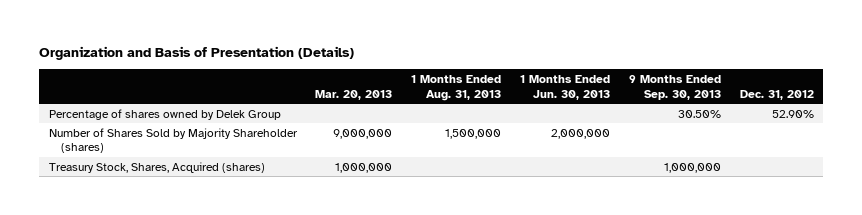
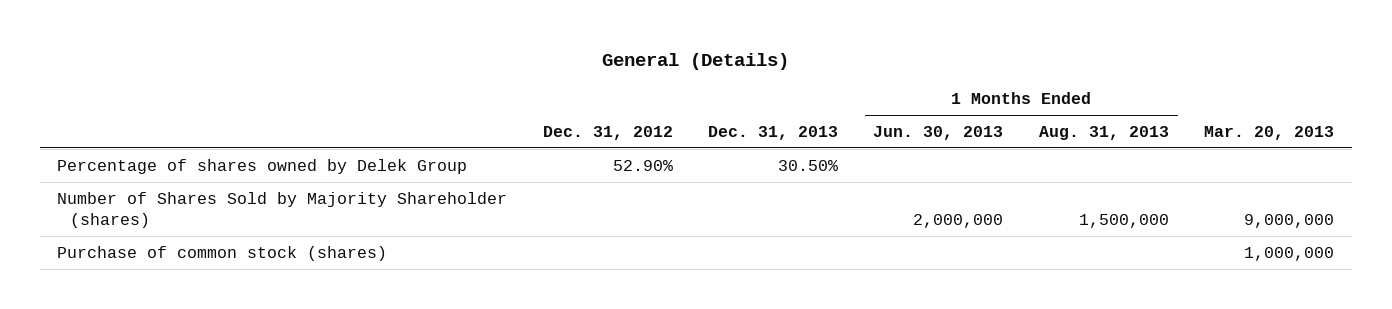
- Organization and Basis of Presentation (Details)
+ General (Details)
- | Mar. 20, 2013 | 1 Months Ended Aug. 31, 2013 | 1 Months Ended Jun. 30, 2013 | 9 Months Ended Sep. 30, 2013 | Dec. 31, 2012
+ | Dec. 31, 2012 | Dec. 31, 2013 | 1 Months Ended Jun. 30, 2013 | 1 Months Ended Aug. 31, 2013 | Mar. 20, 2013
- Treasury Stock, Shares, Acquired (shares) | 1,000,000 | | | 1,000,000 |
+ Purchase of common stock (shares) | | | | | 1,000,000

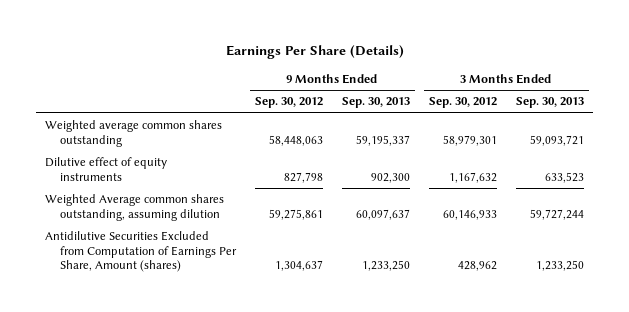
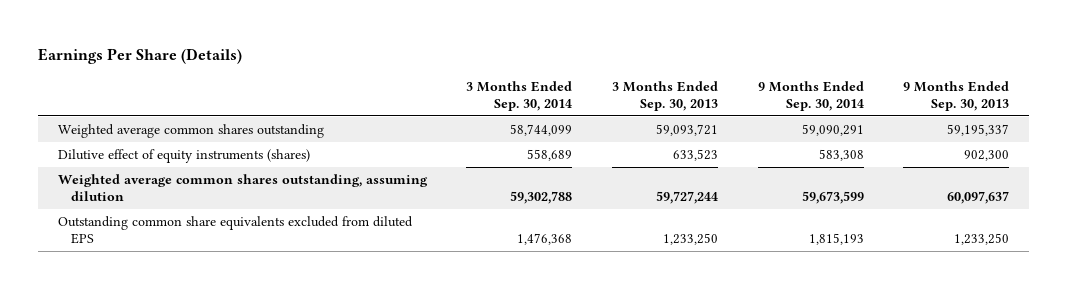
- | 9 Months Ended Sep. 30, 2012 | 9 Months Ended Sep. 30, 2013 | 3 Months Ended Sep. 30, 2012 | 3 Months Ended Sep. 30, 2013
+ | 3 Months Ended Sep. 30, 2014 | 3 Months Ended Sep. 30, 2013 | 9 Months Ended Sep. 30, 2014 | 9 Months Ended Sep. 30, 2013
- Dilutive effect of equity instruments | 827,798 | 902,300 | 1,167,632 | 633,523
- Weighted Average common shares outstanding, assuming dilution | 59,275,861 | 60,097,637 | 60,146,933 | 59,727,244
- Antidilutive Securities Excluded from Computation of Earnings Per Share, Amount (shares) | 1,304,637 | 1,233,250 | 428,962 | 1,233,250
+ Dilutive effect of equity instruments (shares) | 558,689 | 633,523 | 583,308 | 902,300
+ Weighted average common shares outstanding, assuming dilution | 59,302,788 | 59,727,244 | 59,673,599 | 60,097,637
+ Outstanding common share equivalents excluded from diluted EPS | 1,476,368 | 1,233,250 | 1,815,193 | 1,233,250

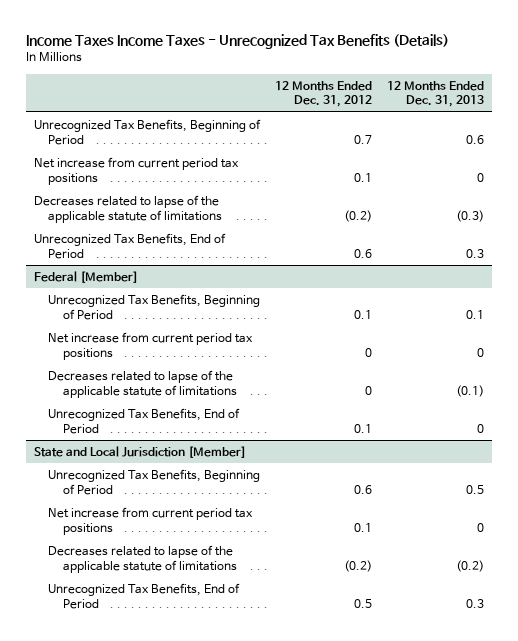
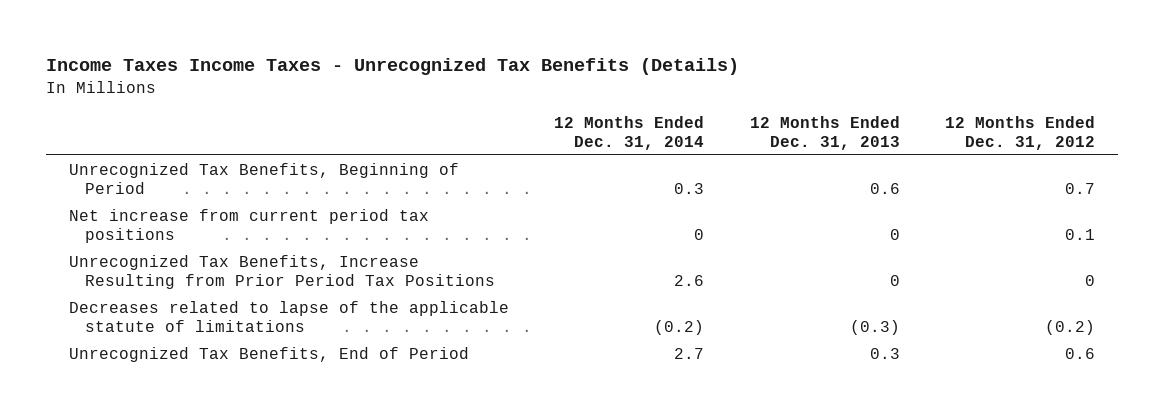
- | 12 Months Ended Dec. 31, 2012 | 12 Months Ended Dec. 31, 2013
+ | 12 Months Ended Dec. 31, 2014 | 12 Months Ended Dec. 31, 2013 | 12 Months Ended Dec. 31, 2012
+ Unrecognized Tax Benefits, Increase Resulting from Prior Period Tax Positions | 2.6 | 0 | 0
- Federal [Member]
- Unrecognized Tax Benefits, Beginning of Period | 0.1 | 0.1
- Net increase from current period tax positions | 0 | 0
- Decreases related to lapse of the applicable statute of limitations | 0 | (0.1)
- Unrecognized Tax Benefits, End of Period | 0.1 | 0
- State and Local Jurisdiction [Member]
- Unrecognized Tax Benefits, Beginning of Period | 0.6 | 0.5
- Net increase from current period tax positions | 0.1 | 0
- Decreases related to lapse of the applicable statute of limitations | (0.2) | (0.2)
- Unrecognized Tax Benefits, End of Period | 0.5 | 0.3

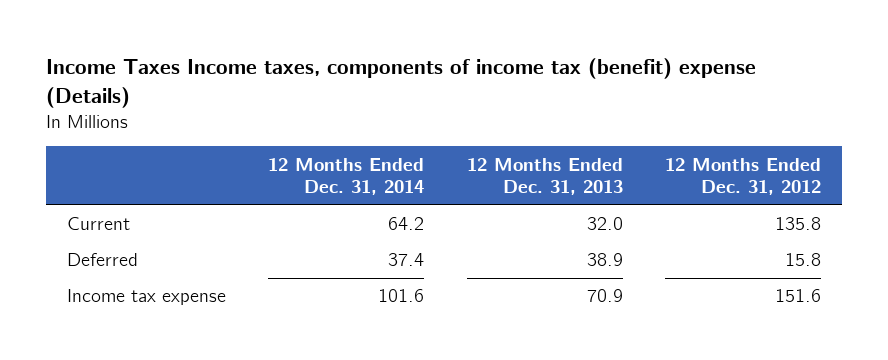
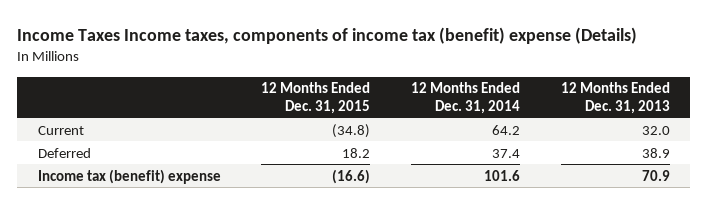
- | 12 Months Ended Dec. 31, 2014 | 12 Months Ended Dec. 31, 2013 | 12 Months Ended Dec. 31, 2012
+ | 12 Months Ended Dec. 31, 2015 | 12 Months Ended Dec. 31, 2014 | 12 Months Ended Dec. 31, 2013
- Income tax expense | 101.6 | 70.9 | 151.6
+ Income tax (benefit) expense | (16.6) | 101.6 | 70.9

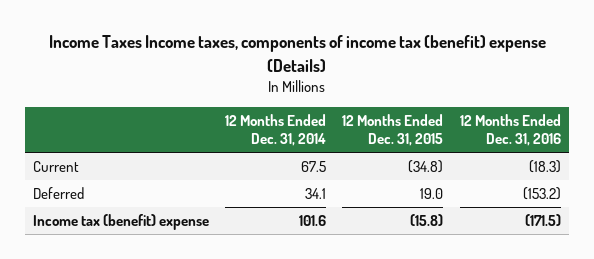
- | 12 Months Ended Dec. 31, 2015 | 12 Months Ended Dec. 31, 2014 | 12 Months Ended Dec. 31, 2013
+ | 12 Months Ended Dec. 31, 2014 | 12 Months Ended Dec. 31, 2015 | 12 Months Ended Dec. 31, 2016
- Current | (34.8) | 64.2 | 32.0
- Deferred | 18.2 | 37.4 | 38.9
- Income tax (benefit) expense | (16.6) | 101.6 | 70.9
+ Current | 67.5 | (34.8) | (18.3)
+ Deferred | 34.1 | 19.0 | (153.2)
+ Income tax (benefit) expense | 101.6 | (15.8) | (171.5)

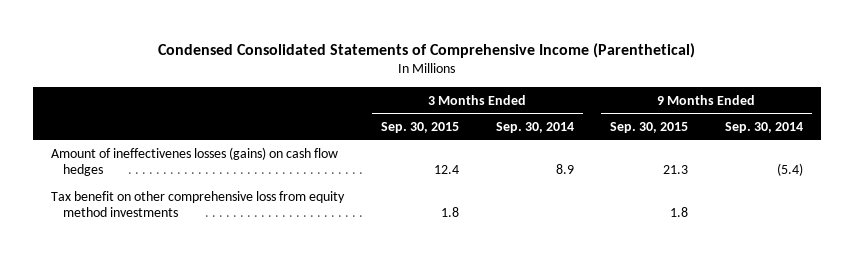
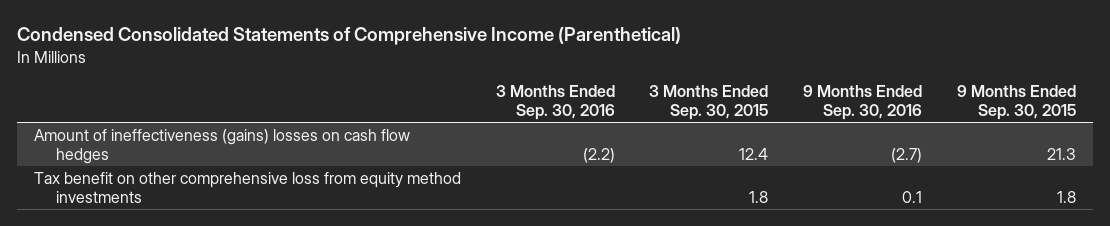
- | 3 Months Ended Sep. 30, 2015 | 3 Months Ended Sep. 30, 2014 | 9 Months Ended Sep. 30, 2015 | 9 Months Ended Sep. 30, 2014
+ | 3 Months Ended Sep. 30, 2016 | 3 Months Ended Sep. 30, 2015 | 9 Months Ended Sep. 30, 2016 | 9 Months Ended Sep. 30, 2015
- Amount of ineffectivenes losses (gains) on cash flow hedges | 12.4 | 8.9 | 21.3 | (5.4)
+ Amount of ineffectiveness (gains) losses on cash flow hedges | (2.2) | 12.4 | (2.7) | 21.3

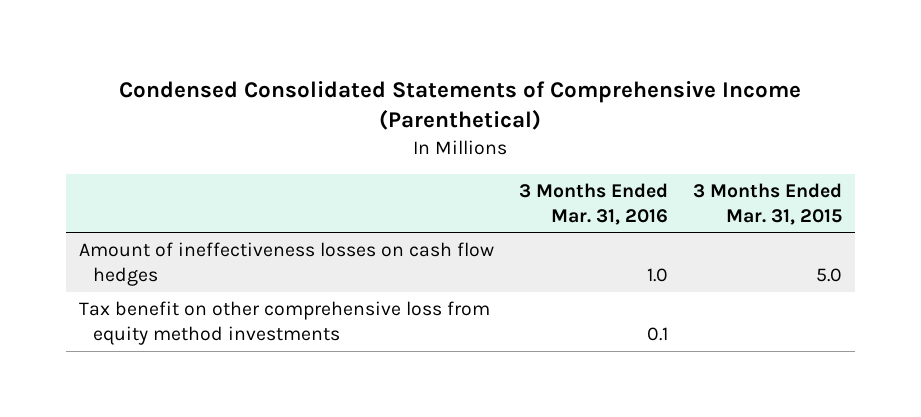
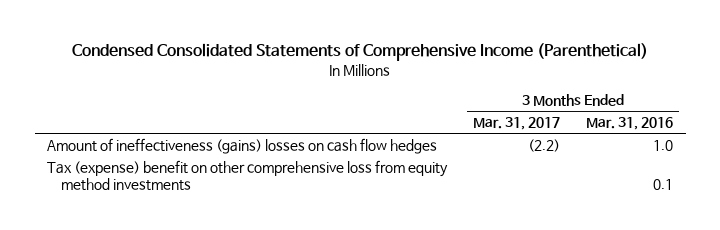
- | 3 Months Ended Mar. 31, 2016 | 3 Months Ended Mar. 31, 2015
+ | 3 Months Ended Mar. 31, 2017 | 3 Months Ended Mar. 31, 2016
- Amount of ineffectiveness losses on cash flow hedges | 1.0 | 5.0
- Tax benefit on other comprehensive loss from equity method investments | 0.1 |
+ Amount of ineffectiveness (gains) losses on cash flow hedges | (2.2) | 1.0
+ Tax (expense) benefit on other comprehensive loss from equity method investments | | 0.1

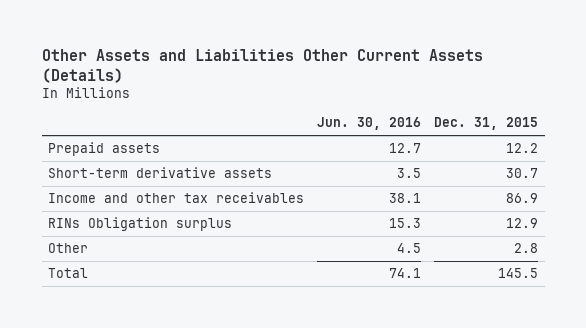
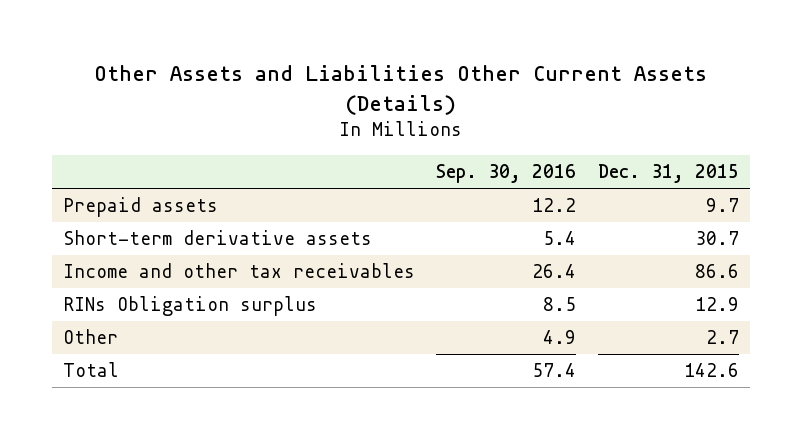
- | Jun. 30, 2016 | Dec. 31, 2015
+ | Sep. 30, 2016 | Dec. 31, 2015
- Prepaid assets | 12.7 | 12.2
+ Prepaid assets | 12.2 | 9.7
- Income and other tax receivables | 38.1 | 86.9
+ Income and other tax receivables | 26.4 | 86.6
- Other | 4.5 | 2.8
- Total | 74.1 | 145.5
+ Other | 4.9 | 2.7
+ Total | 57.4 | 142.6

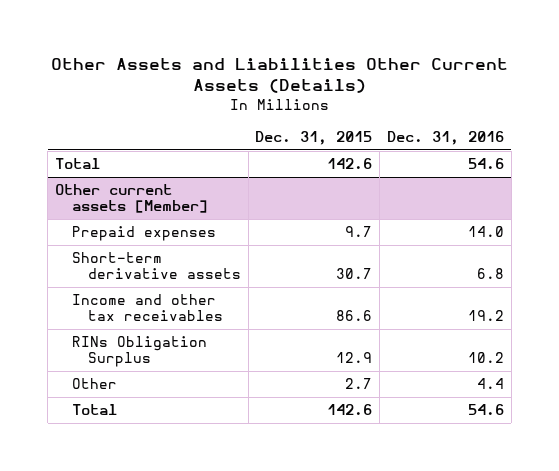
- | Sep. 30, 2016 | Dec. 31, 2015
+ | Dec. 31, 2015 | Dec. 31, 2016
- Prepaid assets | 12.2 | 9.7
+ Total | 142.6 | 54.6
+ Other current assets [Member]
+ Prepaid expenses | 9.7 | 14.0
- RINs Obligation surplus | 8.5 | 12.9
+ RINs Obligation Surplus | 12.9 | 10.2

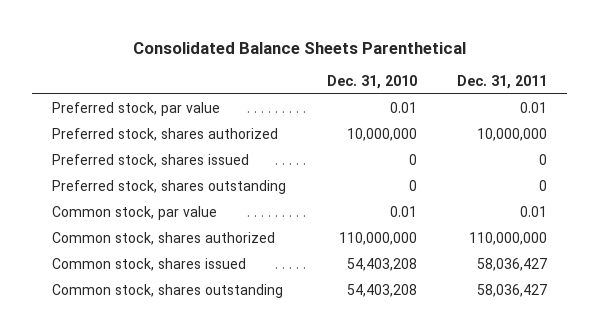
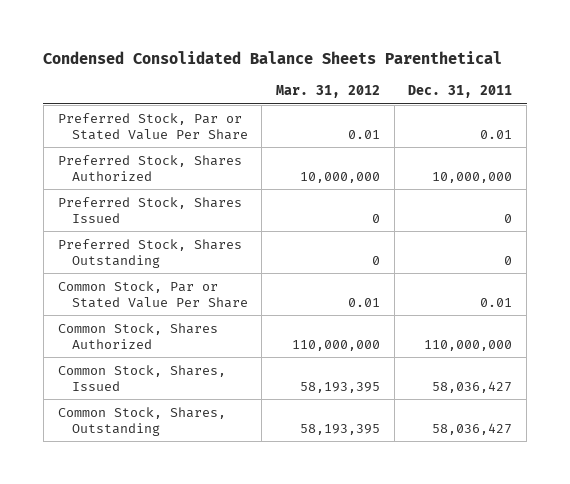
- Consolidated Balance Sheets Parenthetical
+ Condensed Consolidated Balance Sheets Parenthetical
- | Dec. 31, 2010 | Dec. 31, 2011
+ | Mar. 31, 2012 | Dec. 31, 2011
- Preferred stock, par value | 0.01 | 0.01
- Preferred stock, shares authorized | 10,000,000 | 10,000,000
- Preferred stock, shares issued | 0 | 0
- Preferred stock, shares outstanding | 0 | 0
- Common stock, par value | 0.01 | 0.01
- Common stock, shares authorized | 110,000,000 | 110,000,000
- Common stock, shares issued | 54,403,208 | 58,036,427
- Common stock, shares outstanding | 54,403,208 | 58,036,427
+ Preferred Stock, Par or Stated Value Per Share | 0.01 | 0.01
+ Preferred Stock, Shares Authorized | 10,000,000 | 10,000,000
+ Preferred Stock, Shares Issued | 0 | 0
+ Preferred Stock, Shares Outstanding | 0 | 0
+ Common Stock, Par or Stated Value Per Share | 0.01 | 0.01
+ Common Stock, Shares Authorized | 110,000,000 | 110,000,000
+ Common Stock, Shares, Issued | 58,193,395 | 58,036,427
+ Common Stock, Shares, Outstanding | 58,193,395 | 58,036,427

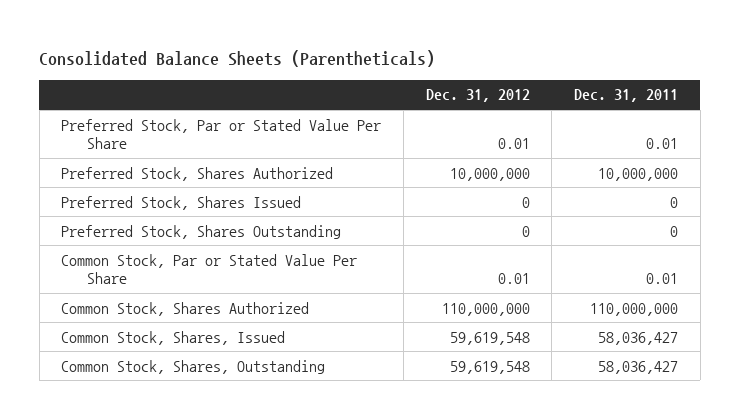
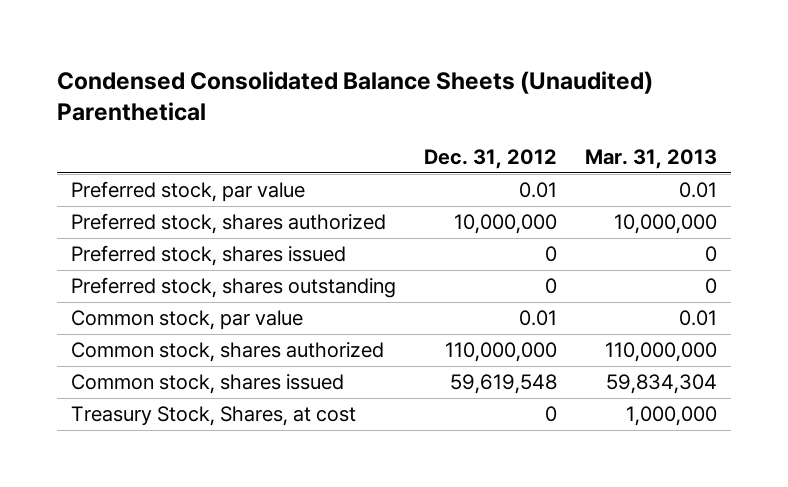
- Consolidated Balance Sheets (Parentheticals)
+ Condensed Consolidated Balance Sheets (Unaudited) Parenthetical
- | Dec. 31, 2012 | Dec. 31, 2011
+ | Dec. 31, 2012 | Mar. 31, 2013
- Preferred Stock, Par or Stated Value Per Share | 0.01 | 0.01
- Preferred Stock, Shares Authorized | 10,000,000 | 10,000,000
- Preferred Stock, Shares Issued | 0 | 0
- Preferred Stock, Shares Outstanding | 0 | 0
- Common Stock, Par or Stated Value Per Share | 0.01 | 0.01
- Common Stock, Shares Authorized | 110,000,000 | 110,000,000
- Common Stock, Shares, Issued | 59,619,548 | 58,036,427
- Common Stock, Shares, Outstanding | 59,619,548 | 58,036,427
+ Preferred stock, par value | 0.01 | 0.01
+ Preferred stock, shares authorized | 10,000,000 | 10,000,000
+ Preferred stock, shares issued | 0 | 0
+ Preferred stock, shares outstanding | 0 | 0
+ Common stock, par value | 0.01 | 0.01
+ Common stock, shares authorized | 110,000,000 | 110,000,000
+ Common stock, shares issued | 59,619,548 | 59,834,304
+ Treasury Stock, Shares, at cost | 0 | 1,000,000

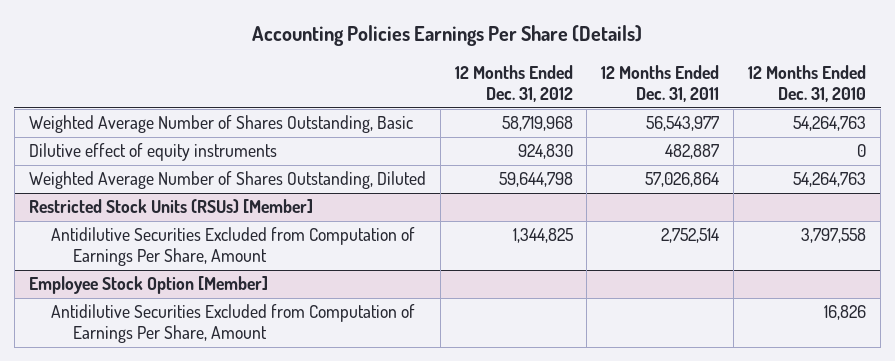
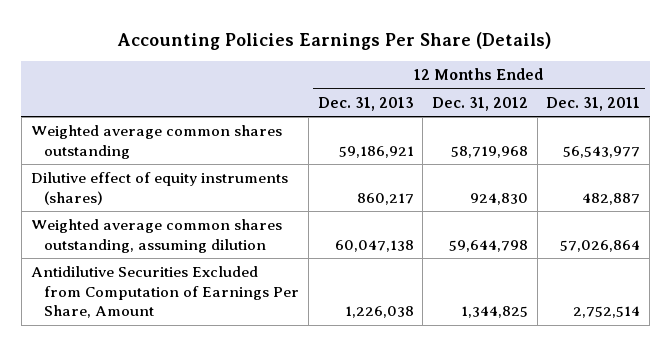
- | 12 Months Ended Dec. 31, 2012 | 12 Months Ended Dec. 31, 2011 | 12 Months Ended Dec. 31, 2010
+ | 12 Months Ended Dec. 31, 2013 | 12 Months Ended Dec. 31, 2012 | 12 Months Ended Dec. 31, 2011
- Weighted Average Number of Shares Outstanding, Basic | 58,719,968 | 56,543,977 | 54,264,763
- Dilutive effect of equity instruments | 924,830 | 482,887 | 0
- Weighted Average Number of Shares Outstanding, Diluted | 59,644,798 | 57,026,864 | 54,264,763
- Restricted Stock Units (RSUs) [Member]
+ Weighted average common shares outstanding | 59,186,921 | 58,719,968 | 56,543,977
+ Dilutive effect of equity instruments (shares) | 860,217 | 924,830 | 482,887
+ Weighted average common shares outstanding, assuming dilution | 60,047,138 | 59,644,798 | 57,026,864
- Employee Stock Option [Member]
- Antidilutive Securities Excluded from Computation of Earnings Per Share, Amount | | | 16,826

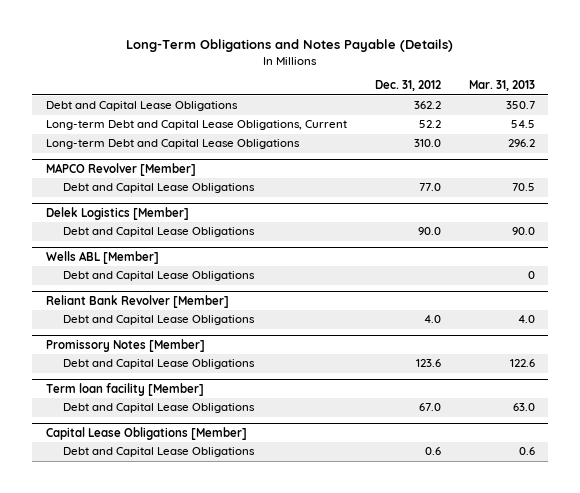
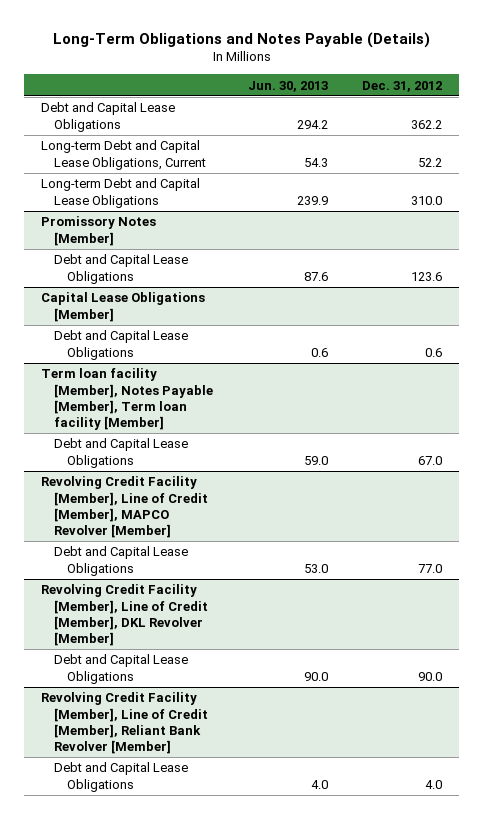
- | Dec. 31, 2012 | Mar. 31, 2013
+ | Jun. 30, 2013 | Dec. 31, 2012
- MAPCO Revolver [Member]
- Debt and Capital Lease Obligations | 77.0 | 70.5
- Delek Logistics [Member]
- Debt and Capital Lease Obligations | 90.0 | 90.0
- Wells ABL [Member]
- Debt and Capital Lease Obligations | | 0
- Reliant Bank Revolver [Member]
- Debt and Capital Lease Obligations | 4.0 | 4.0
- Term loan facility [Member]
- Debt and Capital Lease Obligations | 67.0 | 63.0
+ Term loan facility [Member], Notes Payable [Member], Term loan facility [Member]
+ Debt and Capital Lease Obligations | 59.0 | 67.0
+ Revolving Credit Facility [Member], Line of Credit [Member], MAPCO Revolver [Member]
+ Debt and Capital Lease Obligations | 53.0 | 77.0
+ Revolving Credit Facility [Member], Line of Credit [Member], DKL Revolver [Member]
+ Debt and Capital Lease Obligations | 90.0 | 90.0
+ Revolving Credit Facility [Member], Line of Credit [Member], Reliant Bank Revolver [Member]
+ Debt and Capital Lease Obligations | 4.0 | 4.0

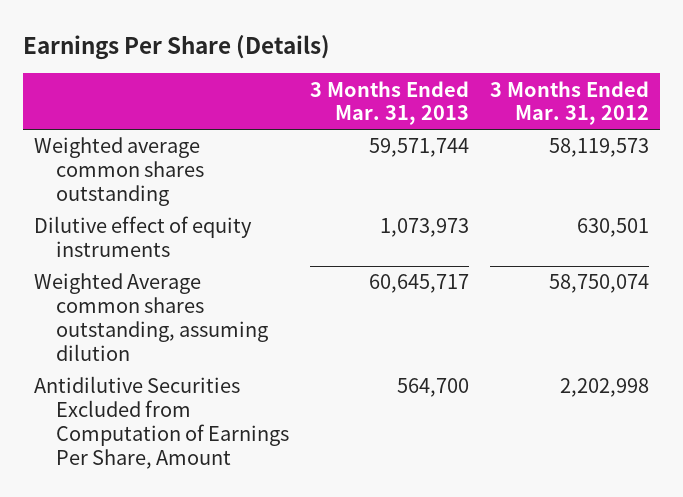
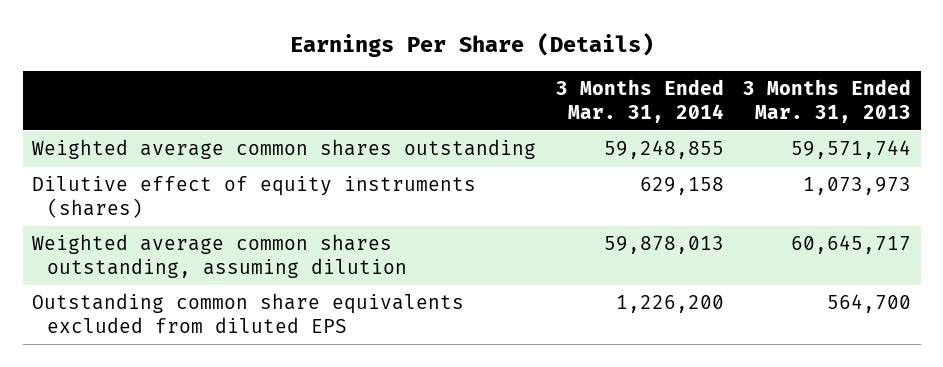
- | 3 Months Ended Mar. 31, 2013 | 3 Months Ended Mar. 31, 2012
+ | 3 Months Ended Mar. 31, 2014 | 3 Months Ended Mar. 31, 2013
- Dilutive effect of equity instruments | 1,073,973 | 630,501
- Weighted Average common shares outstanding, assuming dilution | 60,645,717 | 58,750,074
- Antidilutive Securities Excluded from Computation of Earnings Per Share, Amount | 564,700 | 2,202,998
+ Dilutive effect of equity instruments (shares) | 629,158 | 1,073,973
+ Weighted average common shares outstanding, assuming dilution | 59,878,013 | 60,645,717
+ Outstanding common share equivalents excluded from diluted EPS | 1,226,200 | 564,700

